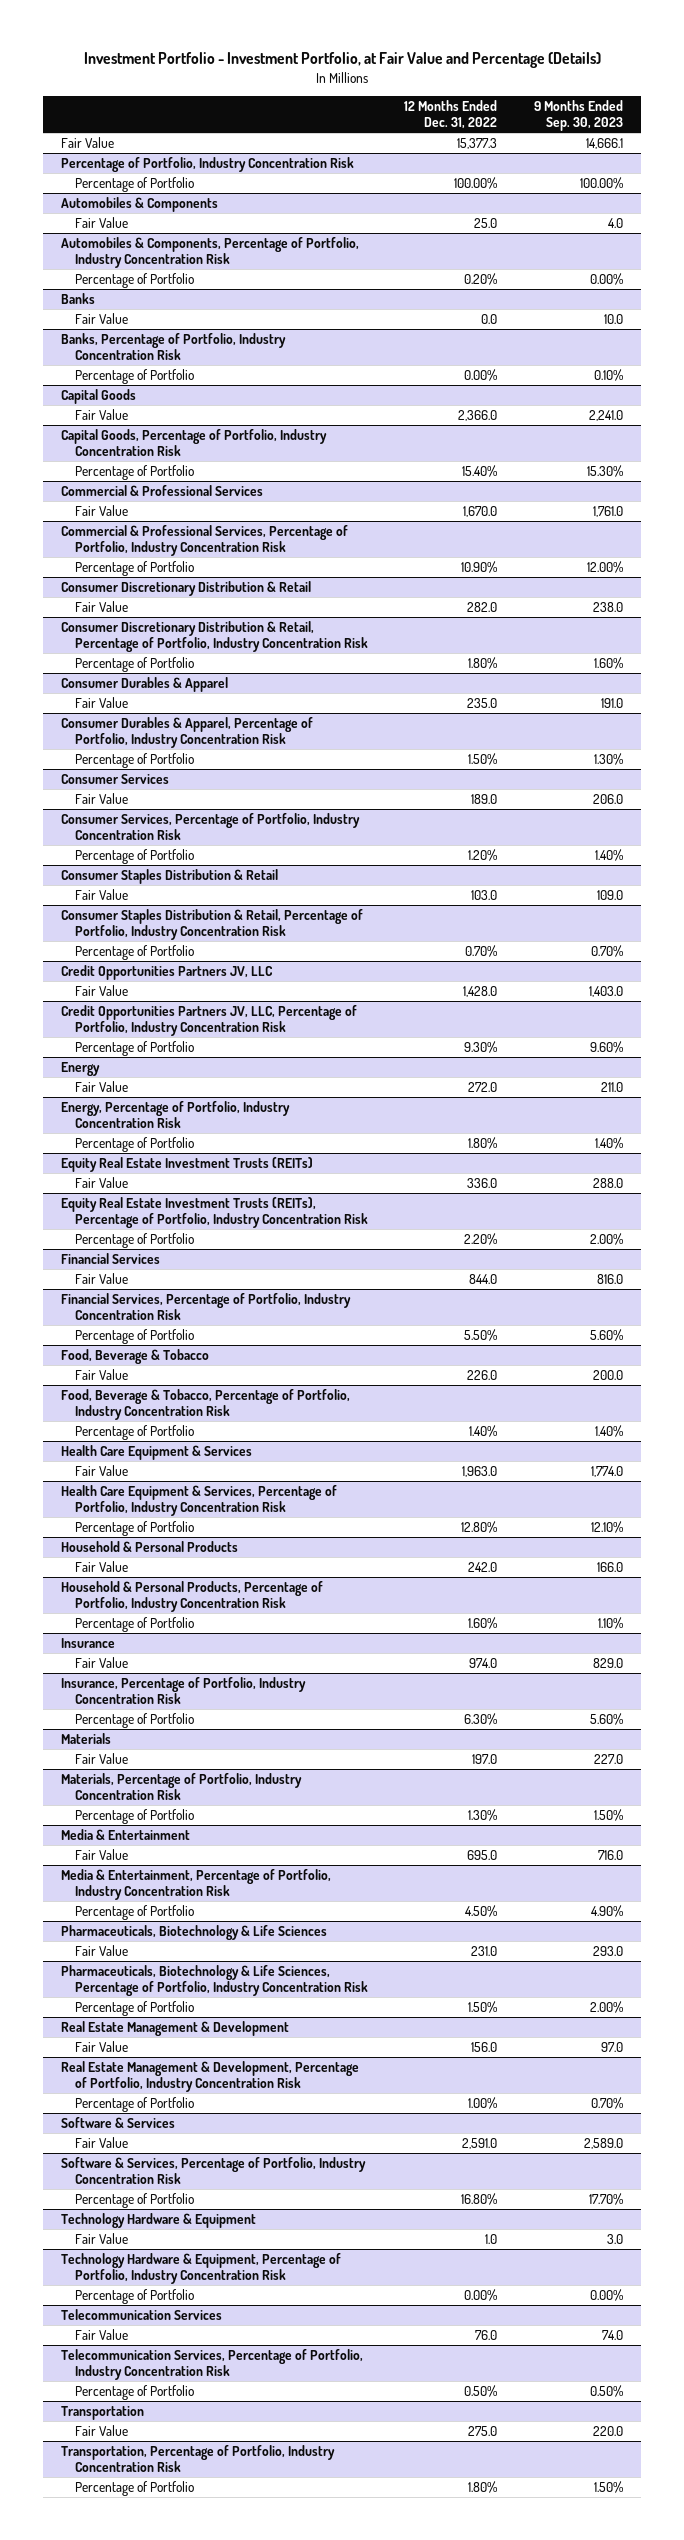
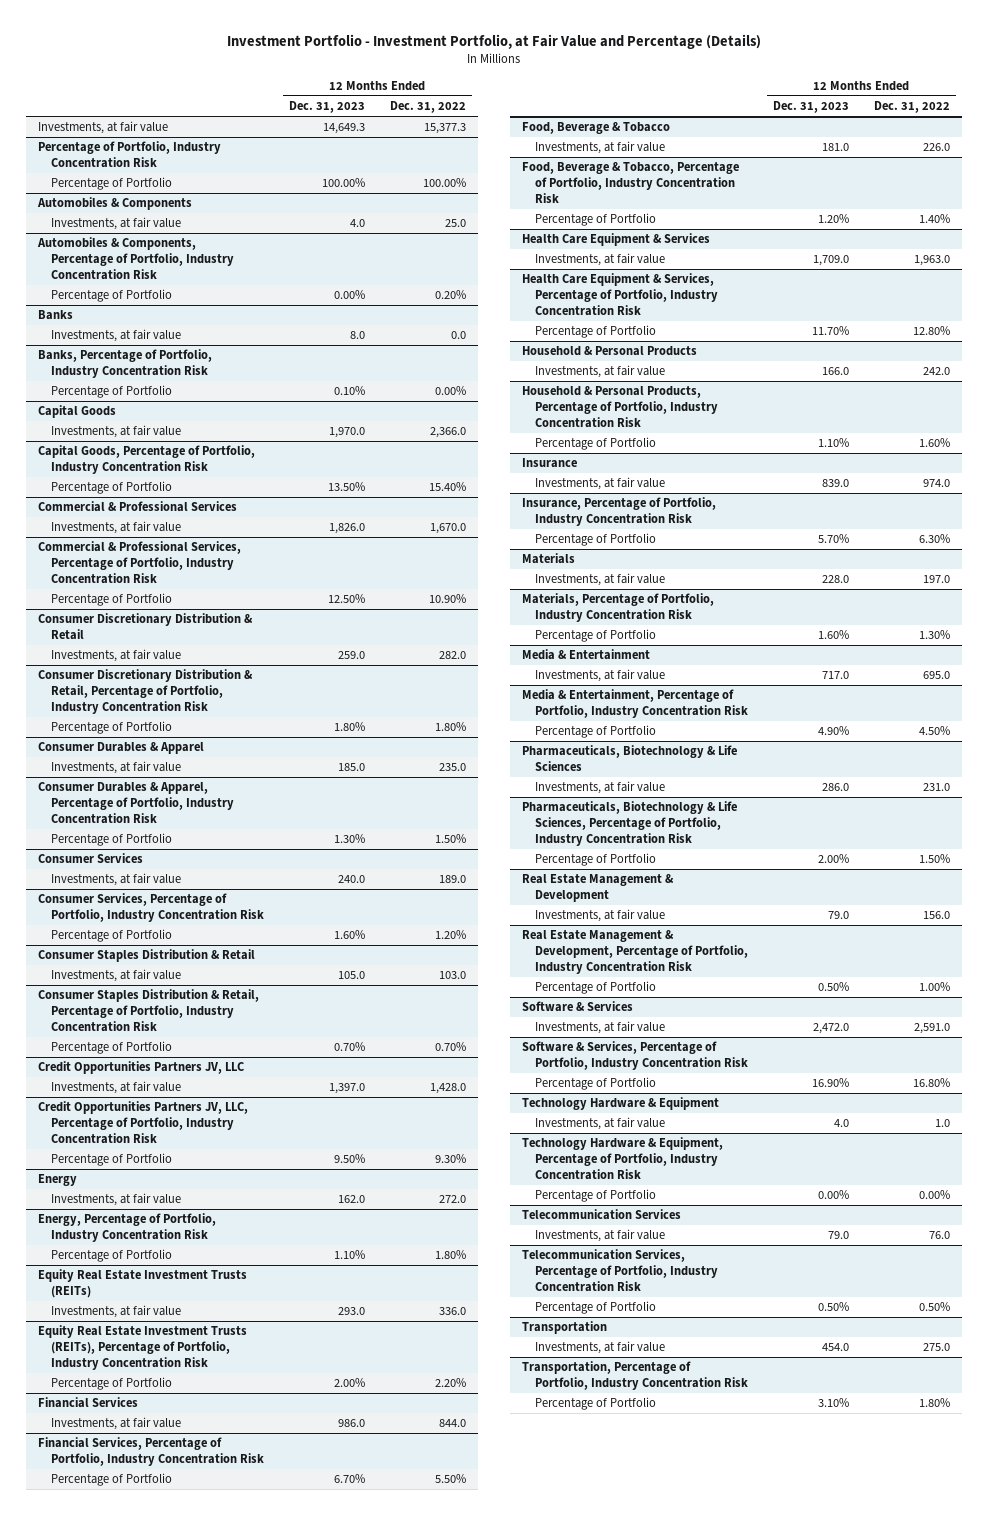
- | 12 Months Ended Dec. 31, 2022 | 9 Months Ended Sep. 30, 2023
+ | 12 Months Ended Dec. 31, 2023 | 12 Months Ended Dec. 31, 2022
- Fair Value | 15,377.3 | 14,666.1
+ Investments, at fair value | 14,649.3 | 15,377.3
@ Automobiles & Components
- Fair Value | 25.0 | 4.0
+ Investments, at fair value | 4.0 | 25.0
@ Banks
- Fair Value | 0.0 | 10.0
+ Investments, at fair value | 8.0 | 0.0
@ Capital Goods
- Fair Value | 2,366.0 | 2,241.0
+ Investments, at fair value | 1,970.0 | 2,366.0
@ Commercial & Professional Services
- Fair Value | 1,670.0 | 1,761.0
+ Investments, at fair value | 1,826.0 | 1,670.0
@ Consumer Discretionary Distribution & Retail
- Fair Value | 282.0 | 238.0
+ Investments, at fair value | 259.0 | 282.0
@ Consumer Durables & Apparel
- Fair Value | 235.0 | 191.0
+ Investments, at fair value | 185.0 | 235.0
@ Consumer Services
- Fair Value | 189.0 | 206.0
+ Investments, at fair value | 240.0 | 189.0
@ Consumer Staples Distribution & Retail
- Fair Value | 103.0 | 109.0
+ Investments, at fair value | 105.0 | 103.0
@ Credit Opportunities Partners JV, LLC
- Fair Value | 1,428.0 | 1,403.0
+ Investments, at fair value | 1,397.0 | 1,428.0
@ Energy
- Fair Value | 272.0 | 211.0
+ Investments, at fair value | 162.0 | 272.0
@ Equity Real Estate Investment Trusts (REITs)
- Fair Value | 336.0 | 288.0
+ Investments, at fair value | 293.0 | 336.0
@ Financial Services
- Fair Value | 844.0 | 816.0
+ Investments, at fair value | 986.0 | 844.0
@ Food, Beverage & Tobacco
- Fair Value | 226.0 | 200.0
+ Investments, at fair value | 181.0 | 226.0
@ Health Care Equipment & Services
- Fair Value | 1,963.0 | 1,774.0
+ Investments, at fair value | 1,709.0 | 1,963.0
@ Household & Personal Products
- Fair Value | 242.0 | 166.0
+ Investments, at fair value | 166.0 | 242.0
@ Insurance
- Fair Value | 974.0 | 829.0
+ Investments, at fair value | 839.0 | 974.0
@ Materials
- Fair Value | 197.0 | 227.0
+ Investments, at fair value | 228.0 | 197.0
@ Media & Entertainment
- Fair Value | 695.0 | 716.0
+ Investments, at fair value | 717.0 | 695.0
@ Pharmaceuticals, Biotechnology & Life Sciences
- Fair Value | 231.0 | 293.0
+ Investments, at fair value | 286.0 | 231.0
@ Real Estate Management & Development
- Fair Value | 156.0 | 97.0
+ Investments, at fair value | 79.0 | 156.0
@ Software & Services
- Fair Value | 2,591.0 | 2,589.0
+ Investments, at fair value | 2,472.0 | 2,591.0
@ Technology Hardware & Equipment
- Fair Value | 1.0 | 3.0
+ Investments, at fair value | 4.0 | 1.0
@ Telecommunication Services
- Fair Value | 76.0 | 74.0
+ Investments, at fair value | 79.0 | 76.0
@ Transportation
- Fair Value | 275.0 | 220.0
+ Investments, at fair value | 454.0 | 275.0

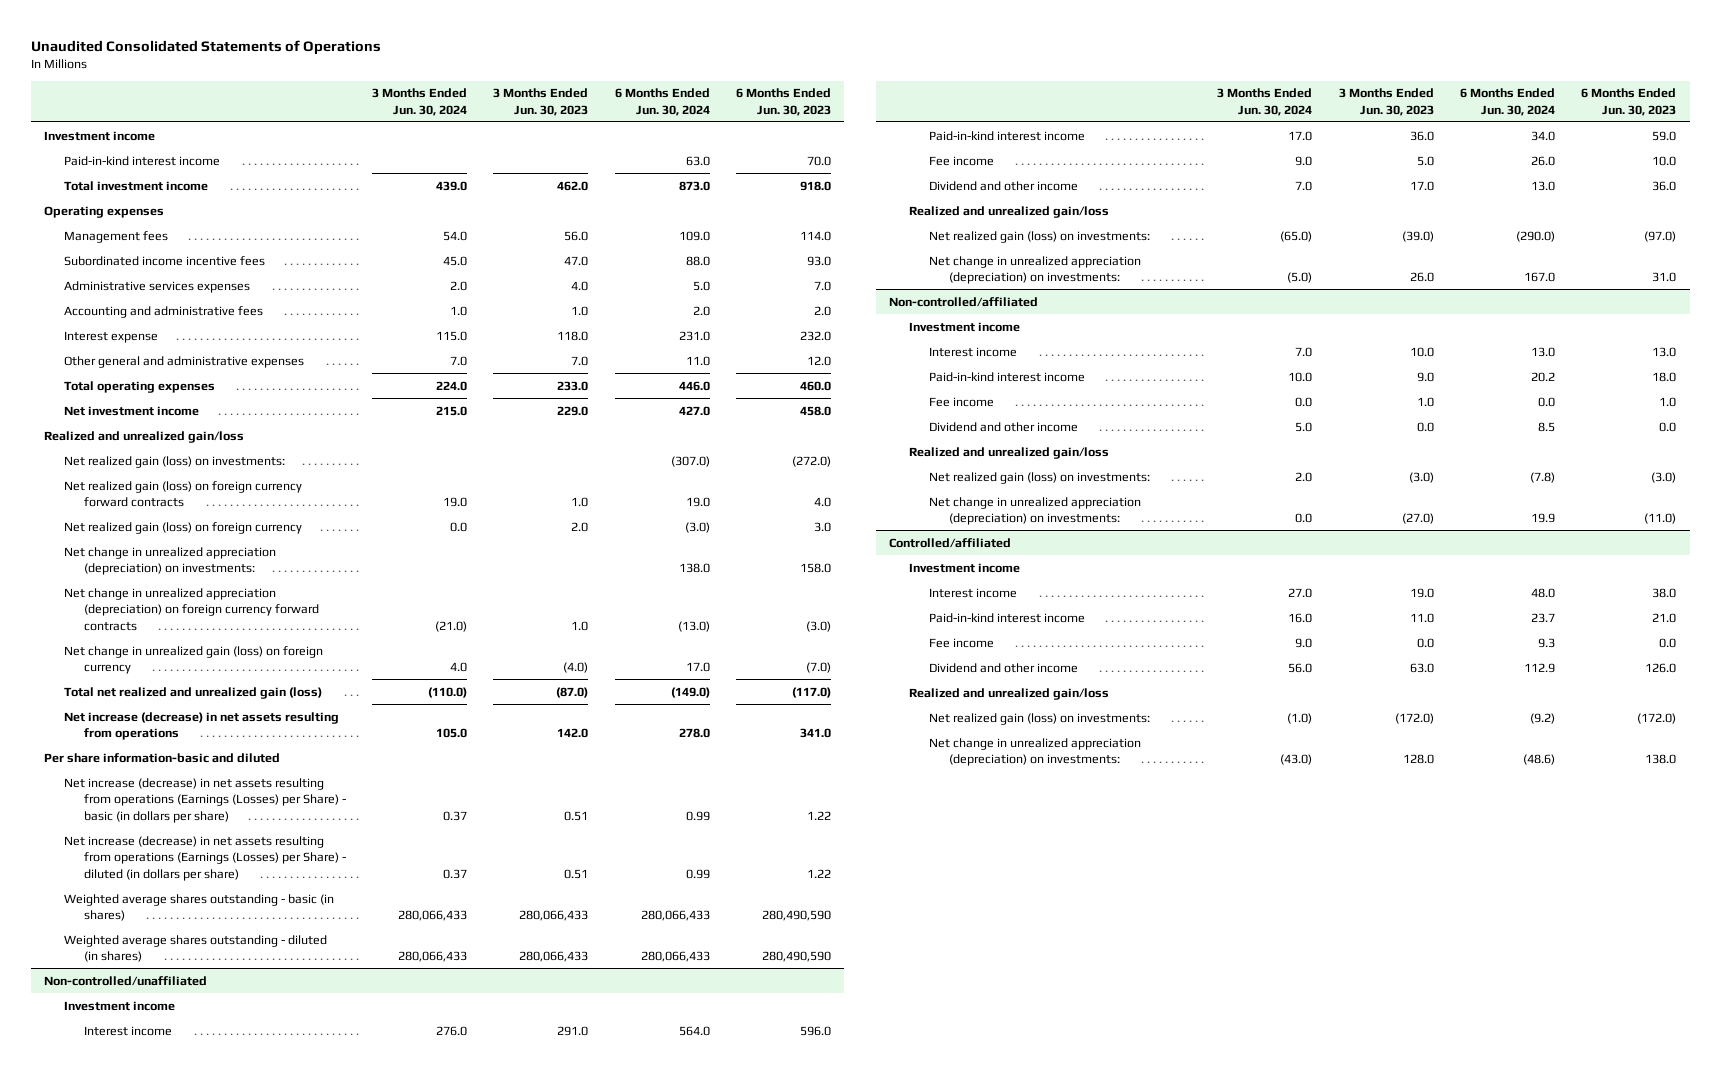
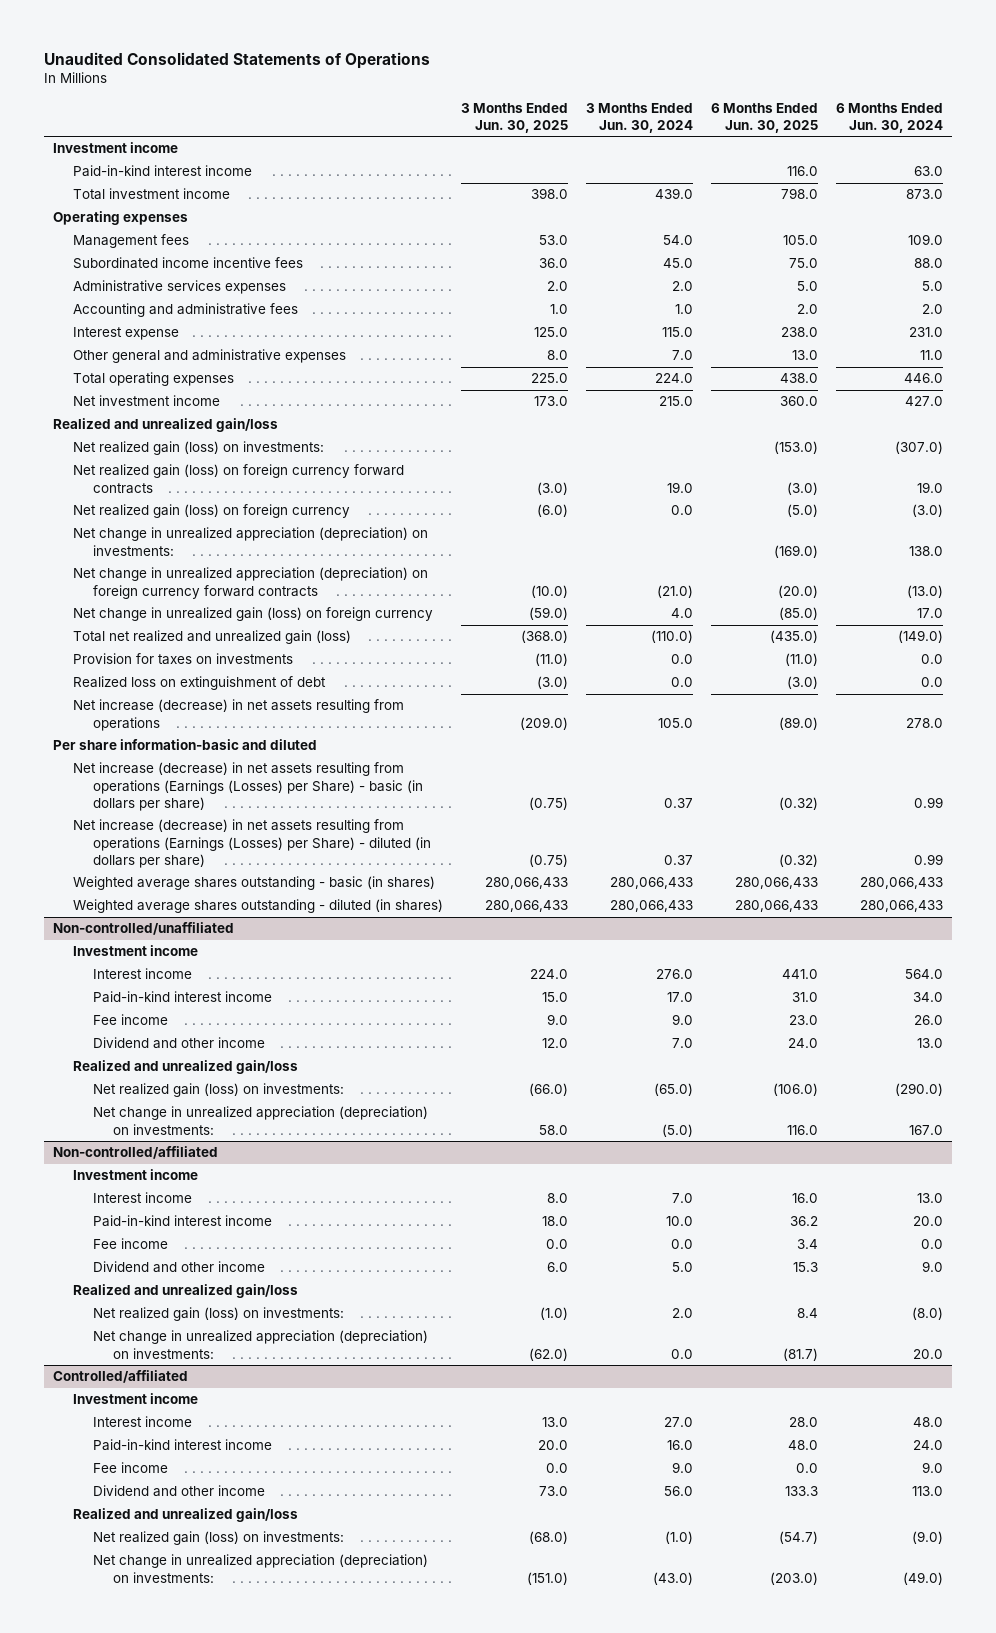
- | 3 Months Ended Jun. 30, 2024 | 3 Months Ended Jun. 30, 2023 | 6 Months Ended Jun. 30, 2024 | 6 Months Ended Jun. 30, 2023
+ | 3 Months Ended Jun. 30, 2025 | 3 Months Ended Jun. 30, 2024 | 6 Months Ended Jun. 30, 2025 | 6 Months Ended Jun. 30, 2024
+ Provision for taxes on investments | (11.0) | 0.0 | (11.0) | 0.0
+ Realized loss on extinguishment of debt | (3.0) | 0.0 | (3.0) | 0.0
@ Non-controlled/affiliated
- Paid-in-kind interest income | 10.0 | 9.0 | 20.2 | 18.0
+ Paid-in-kind interest income | 18.0 | 10.0 | 36.2 | 20.0
- Dividend and other income | 5.0 | 0.0 | 8.5 | 0.0
+ Dividend and other income | 6.0 | 5.0 | 15.3 | 9.0
- Net realized gain (loss) on investments: | 2.0 | (3.0) | (7.8) | (3.0)
- Net change in unrealized appreciation (depreciation) on investments: | 0.0 | (27.0) | 19.9 | (11.0)
+ Net realized gain (loss) on investments: | (1.0) | 2.0 | 8.4 | (8.0)
+ Net change in unrealized appreciation (depreciation) on investments: | (62.0) | 0.0 | (81.7) | 20.0
@ Controlled/affiliated
- Paid-in-kind interest income | 16.0 | 11.0 | 23.7 | 21.0
- Fee income | 9.0 | 0.0 | 9.3 | 0.0
- Dividend and other income | 56.0 | 63.0 | 112.9 | 126.0
+ Paid-in-kind interest income | 20.0 | 16.0 | 48.0 | 24.0
+ Fee income | 0.0 | 9.0 | 0.0 | 9.0
+ Dividend and other income | 73.0 | 56.0 | 133.3 | 113.0
- Net realized gain (loss) on investments: | (1.0) | (172.0) | (9.2) | (172.0)
- Net change in unrealized appreciation (depreciation) on investments: | (43.0) | 128.0 | (48.6) | 138.0
+ Net realized gain (loss) on investments: | (68.0) | (1.0) | (54.7) | (9.0)
+ Net change in unrealized appreciation (depreciation) on investments: | (151.0) | (43.0) | (203.0) | (49.0)

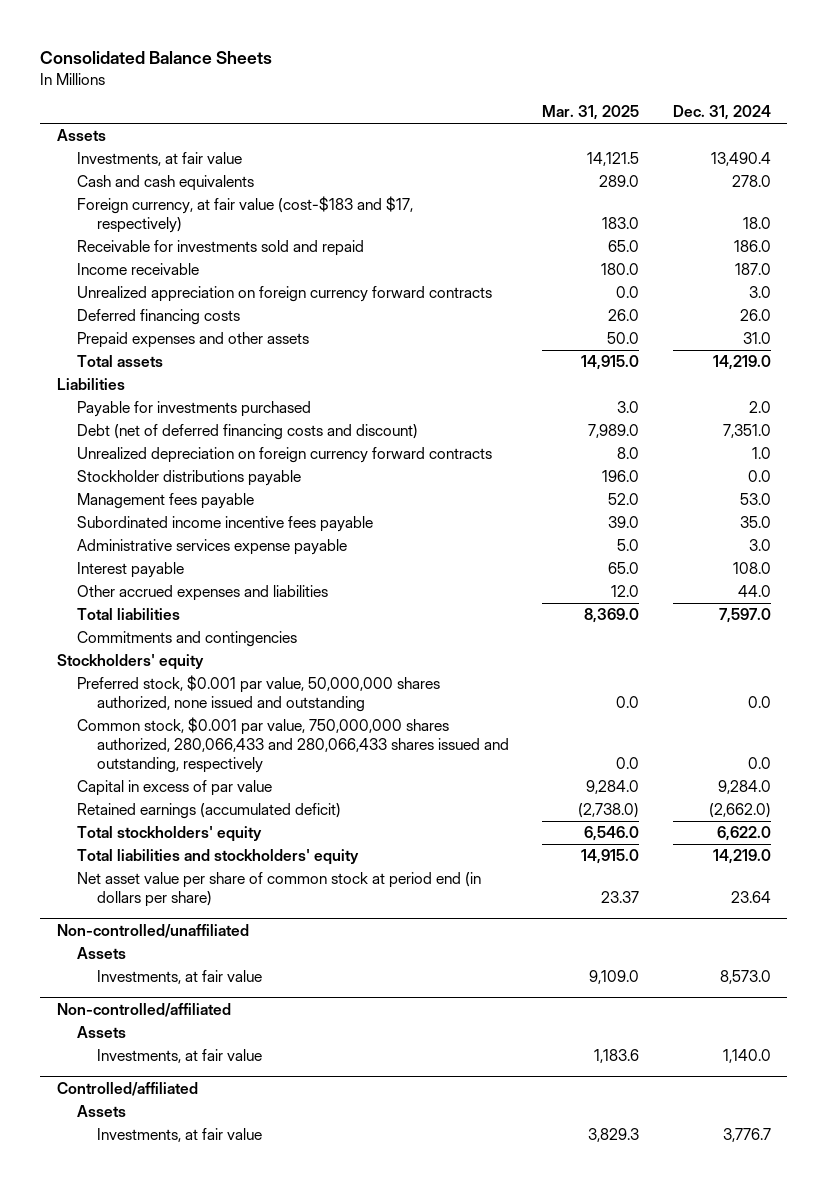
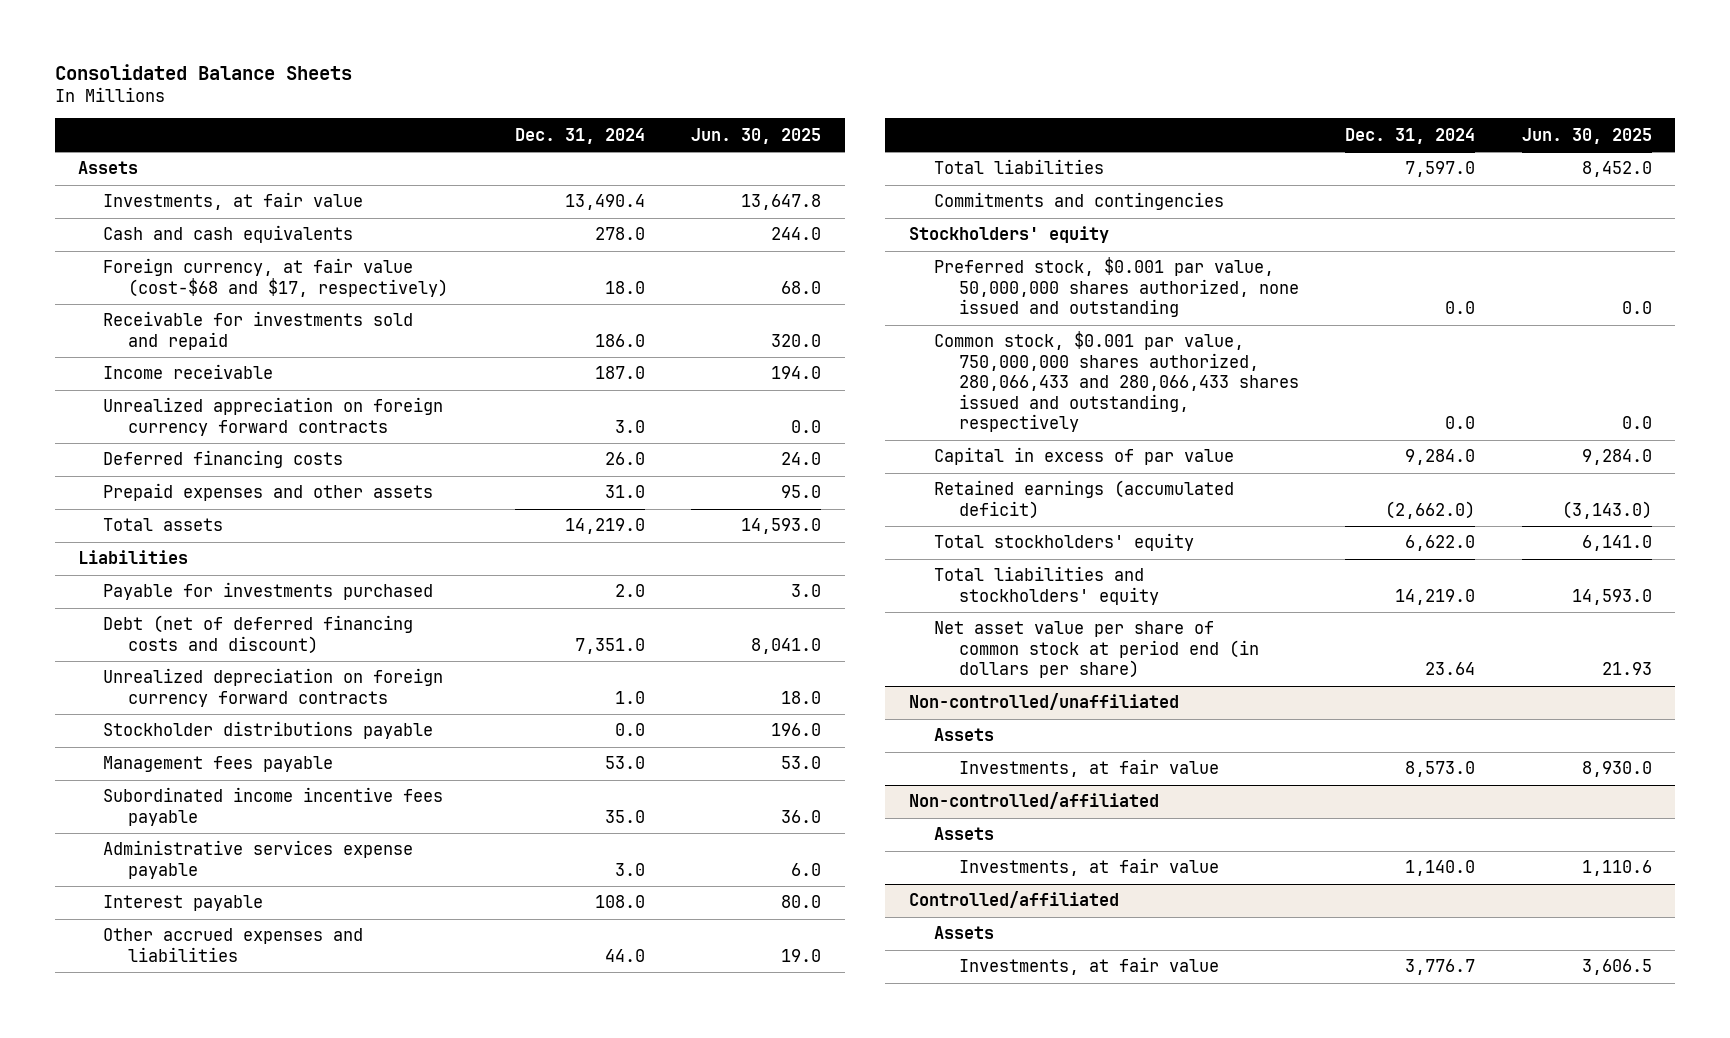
- | Mar. 31, 2025 | Dec. 31, 2024
+ | Dec. 31, 2024 | Jun. 30, 2025
- Foreign currency, at fair value (cost-$183 and $17, respectively) | 183.0 | 18.0
+ Foreign currency, at fair value (cost-$68 and $17, respectively) | 18.0 | 68.0

